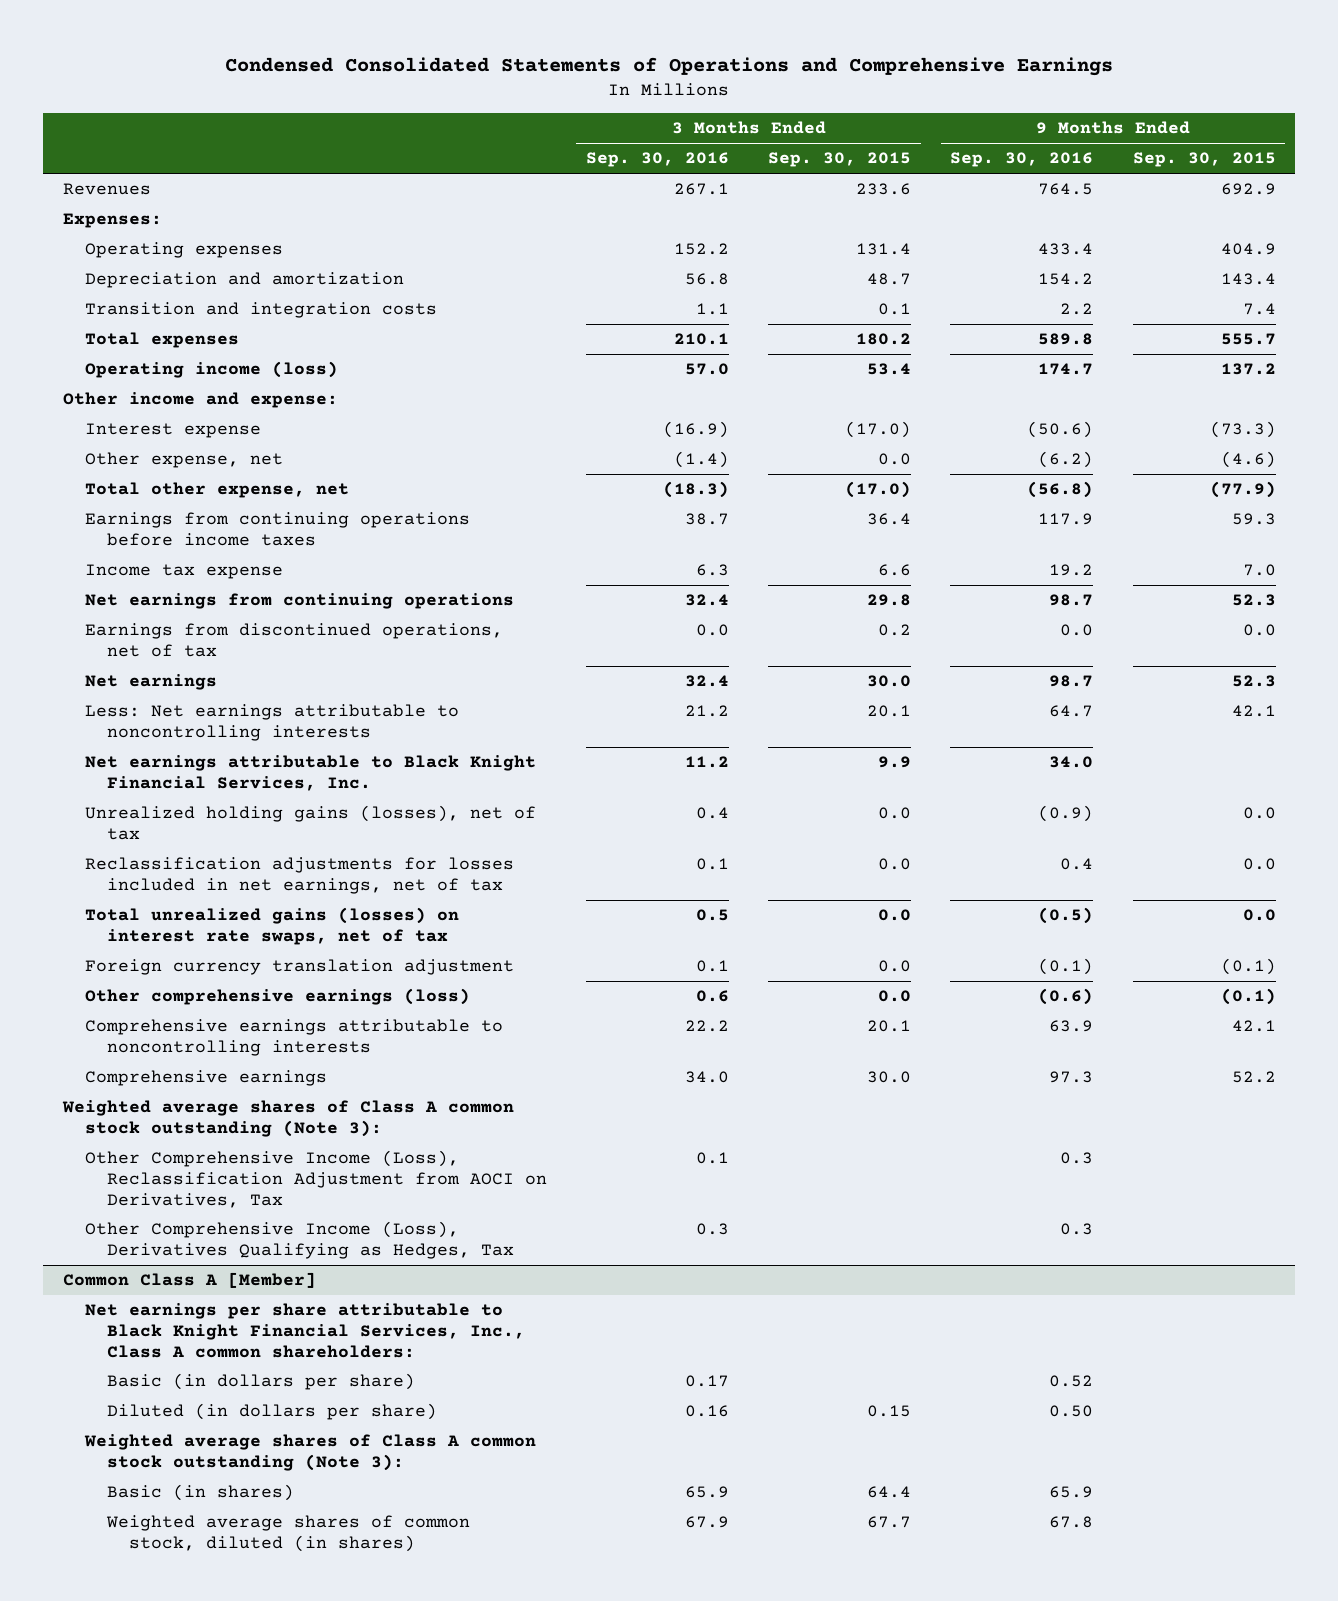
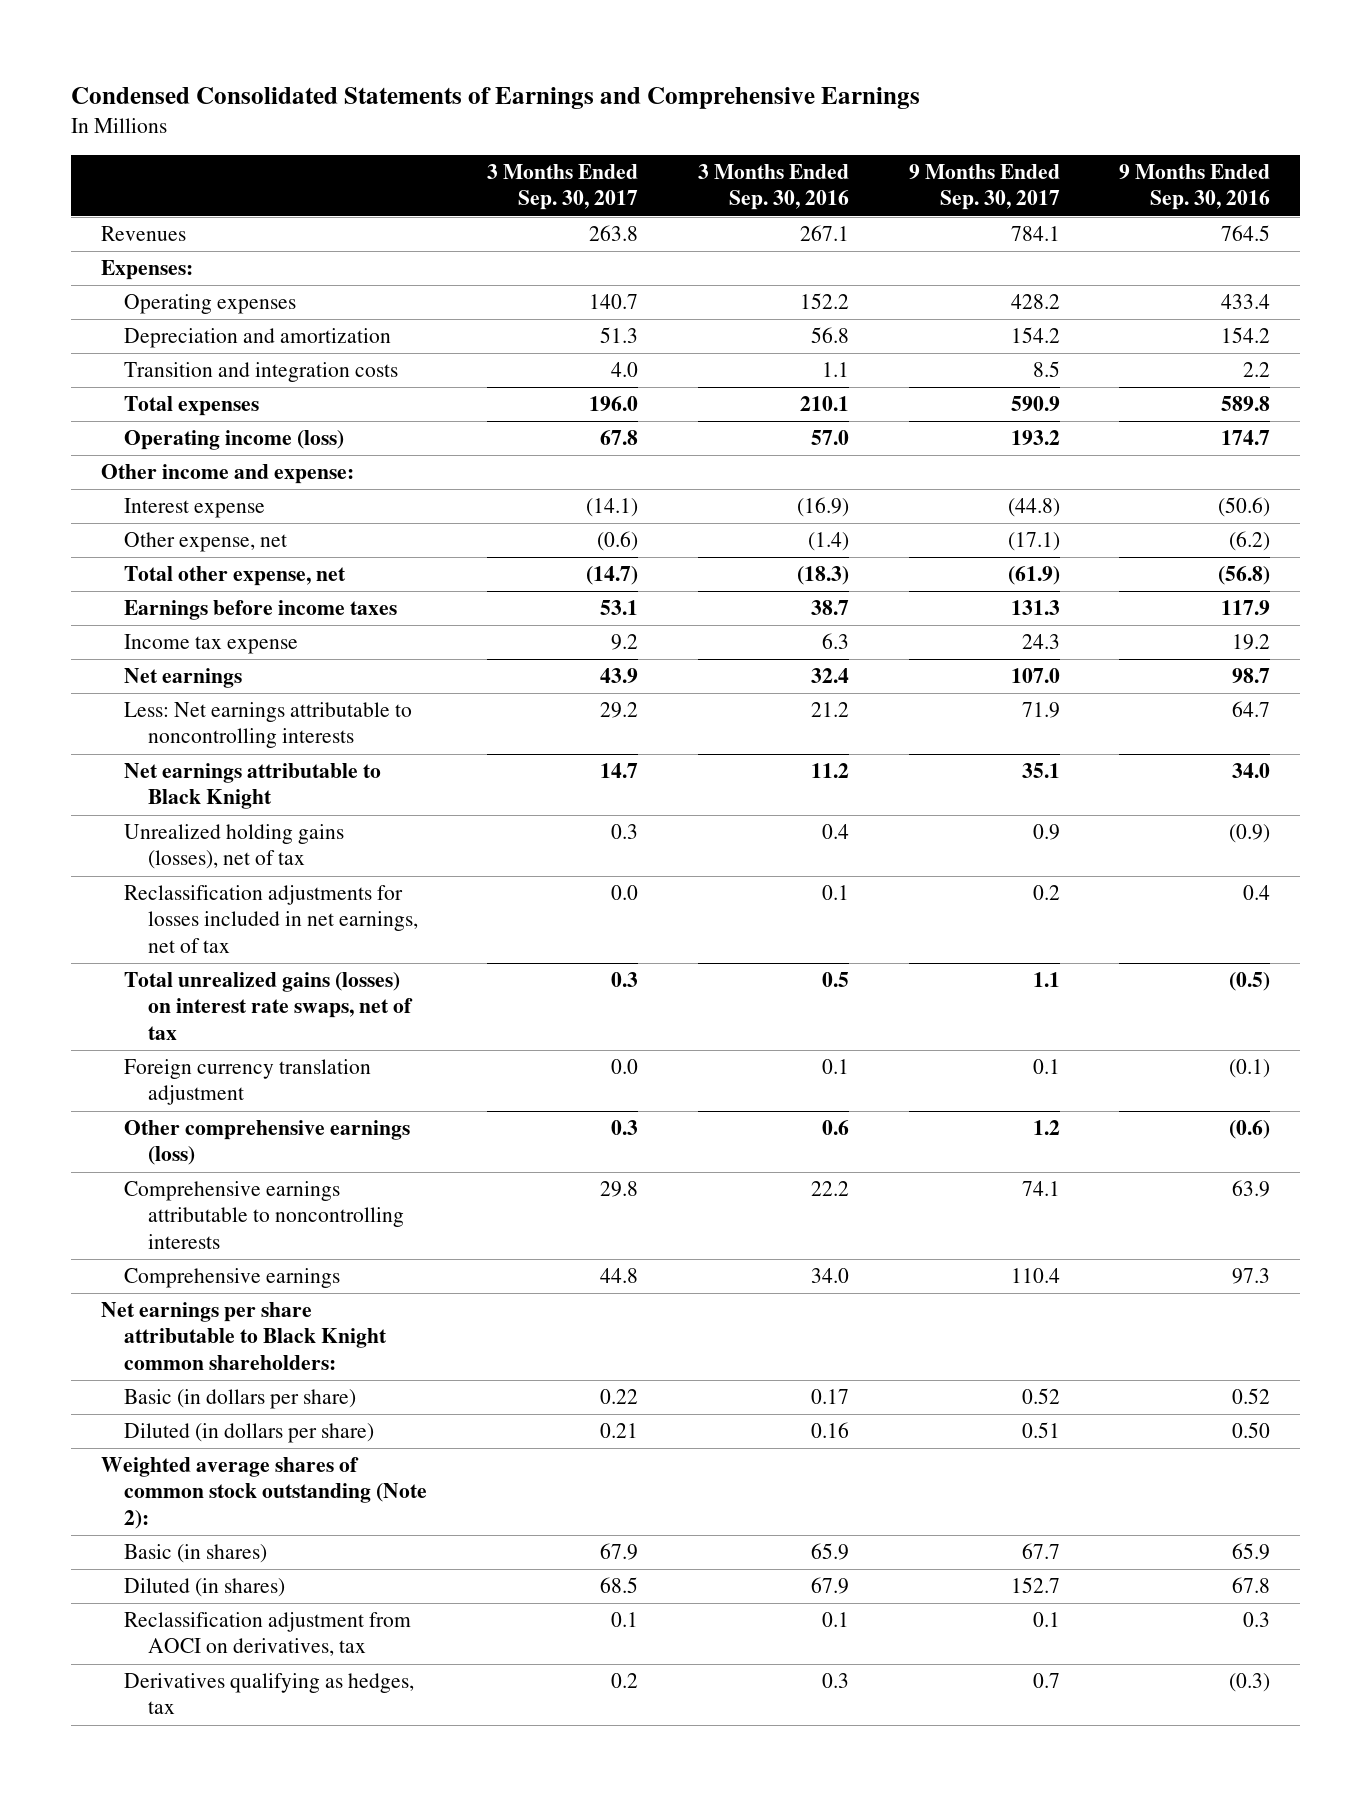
- Condensed Consolidated Statements of Operations and Comprehensive Earnings
+ Condensed Consolidated Statements of Earnings and Comprehensive Earnings
- | 3 Months Ended Sep. 30, 2016 | 3 Months Ended Sep. 30, 2015 | 9 Months Ended Sep. 30, 2016 | 9 Months Ended Sep. 30, 2015
+ | 3 Months Ended Sep. 30, 2017 | 3 Months Ended Sep. 30, 2016 | 9 Months Ended Sep. 30, 2017 | 9 Months Ended Sep. 30, 2016
- Earnings from continuing operations before income taxes | 38.7 | 36.4 | 117.9 | 59.3
+ Earnings before income taxes | 53.1 | 38.7 | 131.3 | 117.9
- Net earnings from continuing operations | 32.4 | 29.8 | 98.7 | 52.3
- Earnings from discontinued operations, net of tax | 0.0 | 0.2 | 0.0 | 0.0
- Net earnings attributable to Black Knight Financial Services, Inc. | 11.2 | 9.9 | 34.0 |
+ Net earnings attributable to Black Knight | 14.7 | 11.2 | 35.1 | 34.0
- Weighted average shares of Class A common stock outstanding (Note 3):
- Other Comprehensive Income (Loss), Reclassification Adjustment from AOCI on Derivatives, Tax | 0.1 | | 0.3 |
- Other Comprehensive Income (Loss), Derivatives Qualifying as Hedges, Tax | 0.3 | | 0.3 |
- Common Class A [Member]
- Net earnings per share attributable to Black Knight Financial Services, Inc., Class A common shareholders:
+ Net earnings per share attributable to Black Knight common shareholders:
- Weighted average shares of Class A common stock outstanding (Note 3):
+ Weighted average shares of common stock outstanding (Note 2):
- Weighted average shares of common stock, diluted (in shares) | 67.9 | 67.7 | 67.8 |
+ Diluted (in shares) | 68.5 | 67.9 | 152.7 | 67.8
+ Reclassification adjustment from AOCI on derivatives, tax | 0.1 | 0.1 | 0.1 | 0.3
+ Derivatives qualifying as hedges, tax | 0.2 | 0.3 | 0.7 | (0.3)

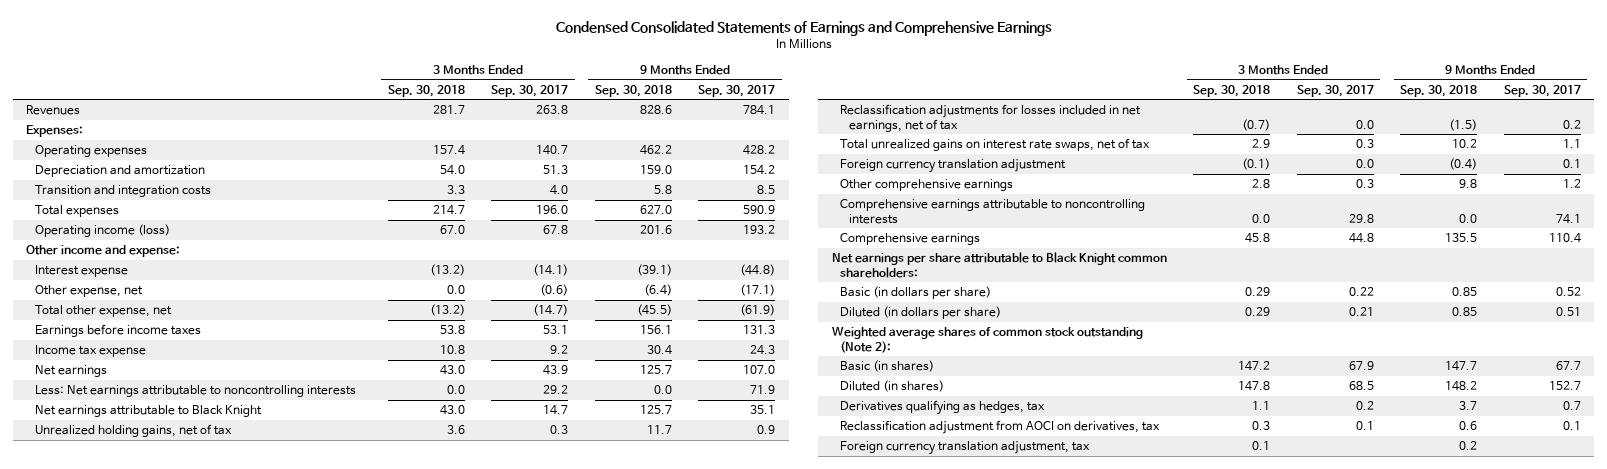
- | 3 Months Ended Sep. 30, 2017 | 3 Months Ended Sep. 30, 2016 | 9 Months Ended Sep. 30, 2017 | 9 Months Ended Sep. 30, 2016
+ | 3 Months Ended Sep. 30, 2018 | 3 Months Ended Sep. 30, 2017 | 9 Months Ended Sep. 30, 2018 | 9 Months Ended Sep. 30, 2017
- Unrealized holding gains (losses), net of tax | 0.3 | 0.4 | 0.9 | (0.9)
+ Unrealized holding gains, net of tax | 3.6 | 0.3 | 11.7 | 0.9
- Total unrealized gains (losses) on interest rate swaps, net of tax | 0.3 | 0.5 | 1.1 | (0.5)
+ Total unrealized gains on interest rate swaps, net of tax | 2.9 | 0.3 | 10.2 | 1.1
- Other comprehensive earnings (loss) | 0.3 | 0.6 | 1.2 | (0.6)
+ Other comprehensive earnings | 2.8 | 0.3 | 9.8 | 1.2
moved down: Reclassification adjustment from AOCI on derivatives, tax | 0.3 | 0.1 | 0.6 | 0.1
+ Foreign currency translation adjustment, tax | 0.1 | | 0.2 |

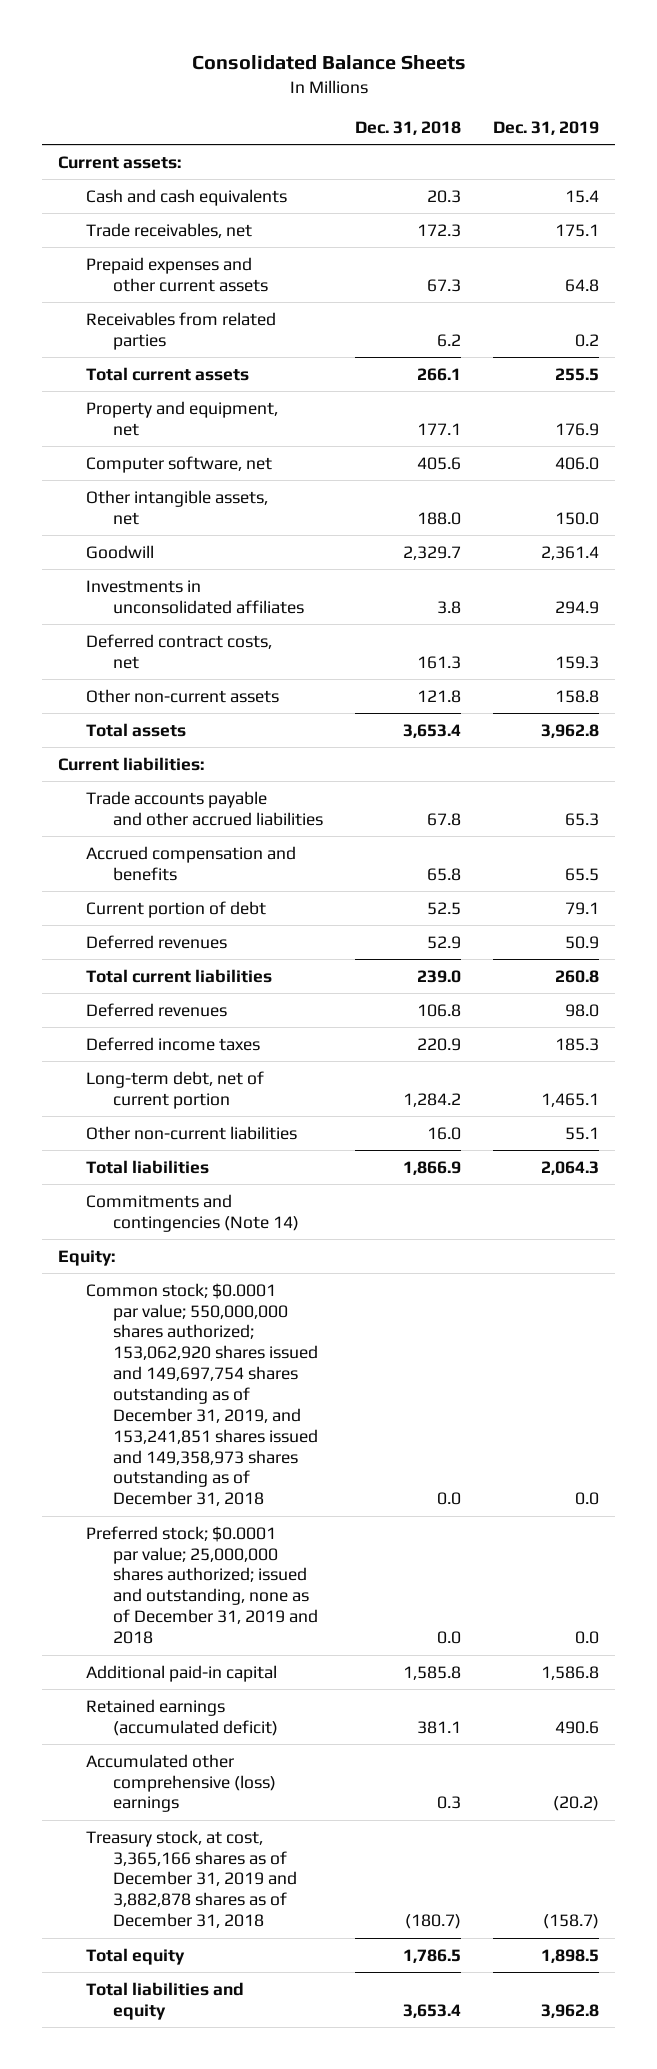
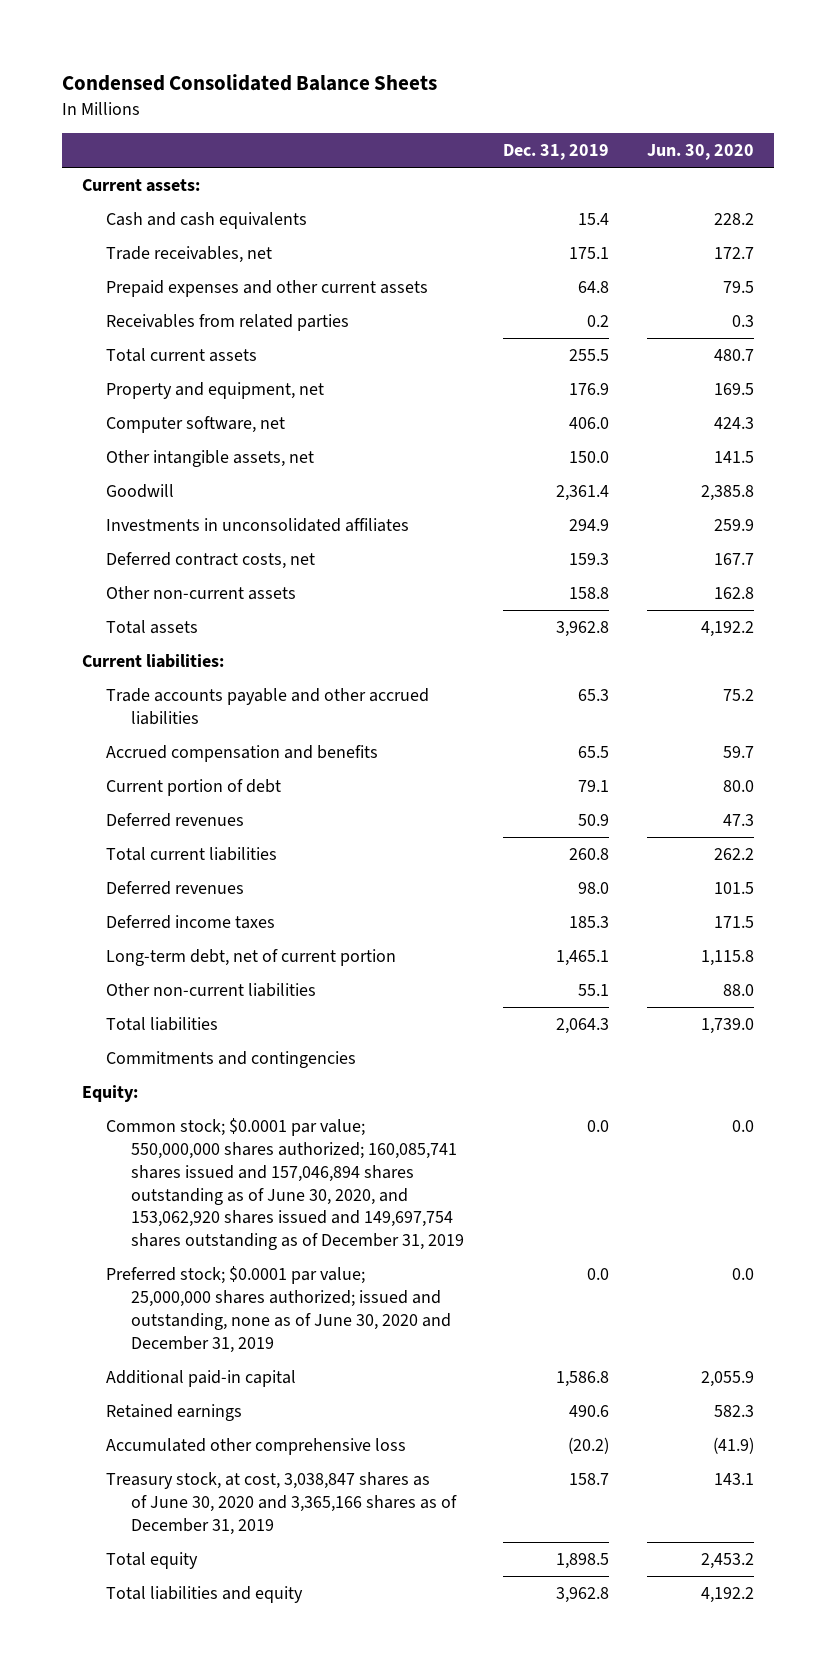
- Consolidated Balance Sheets
+ Condensed Consolidated Balance Sheets
- | Dec. 31, 2018 | Dec. 31, 2019
+ | Dec. 31, 2019 | Jun. 30, 2020
- Commitments and contingencies (Note 14)
+ Commitments and contingencies
- Common stock; $0.0001 par value; 550,000,000 shares authorized; 153,062,920 shares issued and 149,697,754 shares outstanding as of December 31, 2019, and 153,241,851 shares issued and 149,358,973 shares outstanding as of December 31, 2018 | 0.0 | 0.0
- Preferred stock; $0.0001 par value; 25,000,000 shares authorized; issued and outstanding, none as of December 31, 2019 and 2018 | 0.0 | 0.0
+ Common stock; $0.0001 par value; 550,000,000 shares authorized; 160,085,741 shares issued and 157,046,894 shares outstanding as of June 30, 2020, and 153,062,920 shares issued and 149,697,754 shares outstanding as of December 31, 2019 | 0.0 | 0.0
+ Preferred stock; $0.0001 par value; 25,000,000 shares authorized; issued and outstanding, none as of June 30, 2020 and December 31, 2019 | 0.0 | 0.0
- Retained earnings (accumulated deficit) | 381.1 | 490.6
- Accumulated other comprehensive (loss) earnings | 0.3 | (20.2)
- Treasury stock, at cost, 3,365,166 shares as of December 31, 2019 and 3,882,878 shares as of December 31, 2018 | (180.7) | (158.7)
+ Retained earnings | 490.6 | 582.3
+ Accumulated other comprehensive loss | (20.2) | (41.9)
+ Treasury stock, at cost, 3,038,847 shares as of June 30, 2020 and 3,365,166 shares as of December 31, 2019 | 158.7 | 143.1

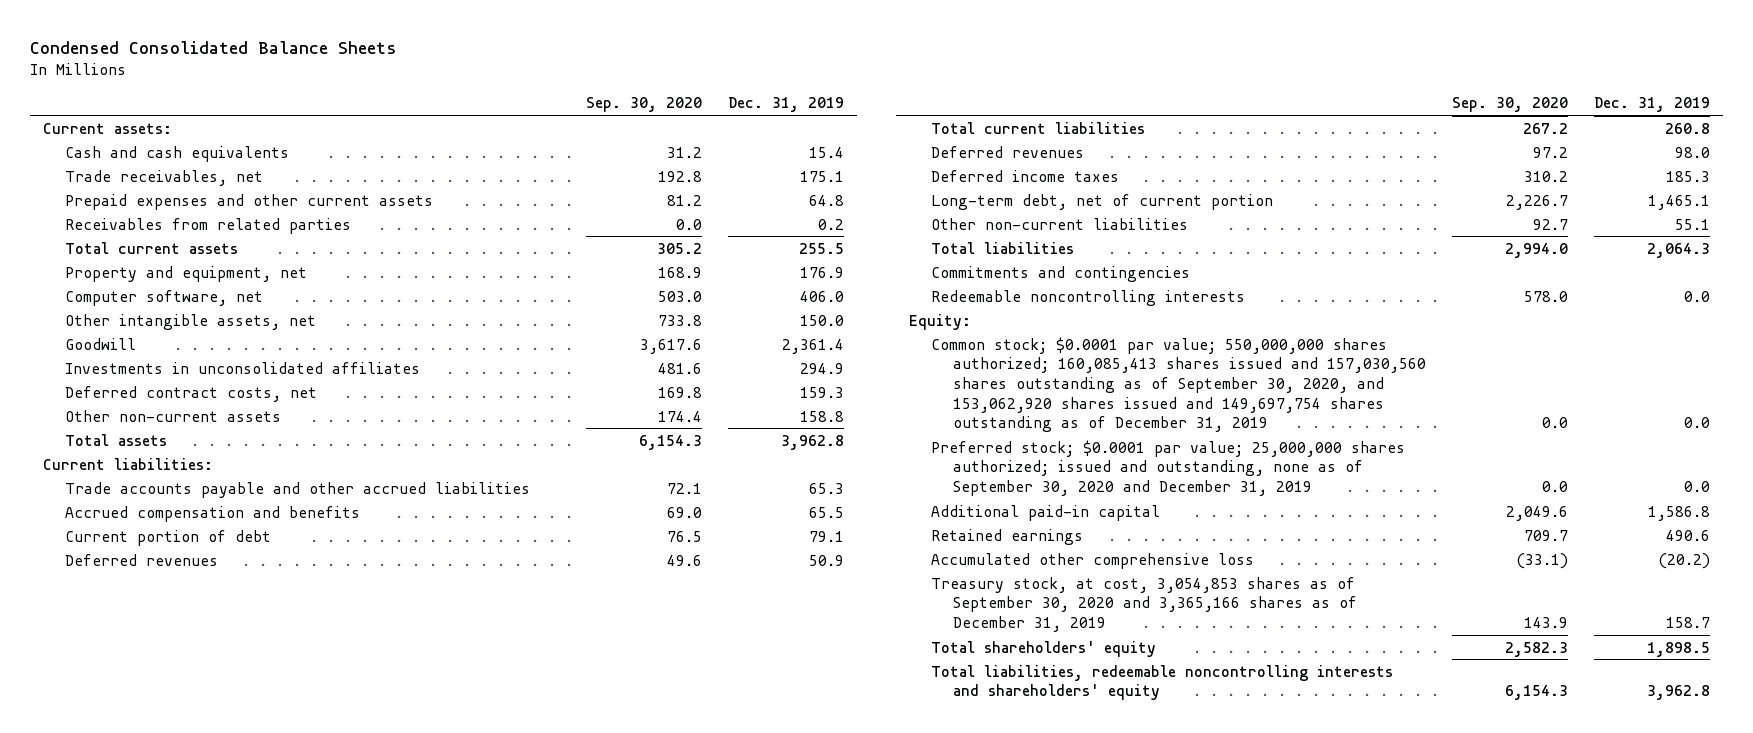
- | Dec. 31, 2019 | Jun. 30, 2020
+ | Sep. 30, 2020 | Dec. 31, 2019
+ Redeemable noncontrolling interests | 578.0 | 0.0
- Common stock; $0.0001 par value; 550,000,000 shares authorized; 160,085,741 shares issued and 157,046,894 shares outstanding as of June 30, 2020, and 153,062,920 shares issued and 149,697,754 shares outstanding as of December 31, 2019 | 0.0 | 0.0
- Preferred stock; $0.0001 par value; 25,000,000 shares authorized; issued and outstanding, none as of June 30, 2020 and December 31, 2019 | 0.0 | 0.0
+ Common stock; $0.0001 par value; 550,000,000 shares authorized; 160,085,413 shares issued and 157,030,560 shares outstanding as of September 30, 2020, and 153,062,920 shares issued and 149,697,754 shares outstanding as of December 31, 2019 | 0.0 | 0.0
+ Preferred stock; $0.0001 par value; 25,000,000 shares authorized; issued and outstanding, none as of September 30, 2020 and December 31, 2019 | 0.0 | 0.0
- Treasury stock, at cost, 3,038,847 shares as of June 30, 2020 and 3,365,166 shares as of December 31, 2019 | 158.7 | 143.1
- Total equity | 1,898.5 | 2,453.2
- Total liabilities and equity | 3,962.8 | 4,192.2
+ Treasury stock, at cost, 3,054,853 shares as of September 30, 2020 and 3,365,166 shares as of December 31, 2019 | 143.9 | 158.7
+ Total shareholders' equity | 2,582.3 | 1,898.5
+ Total liabilities, redeemable noncontrolling interests and shareholders' equity | 6,154.3 | 3,962.8

